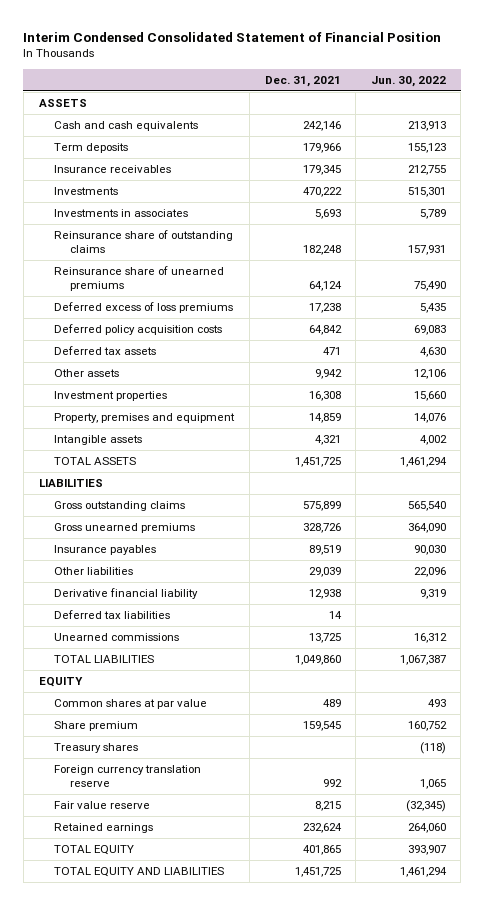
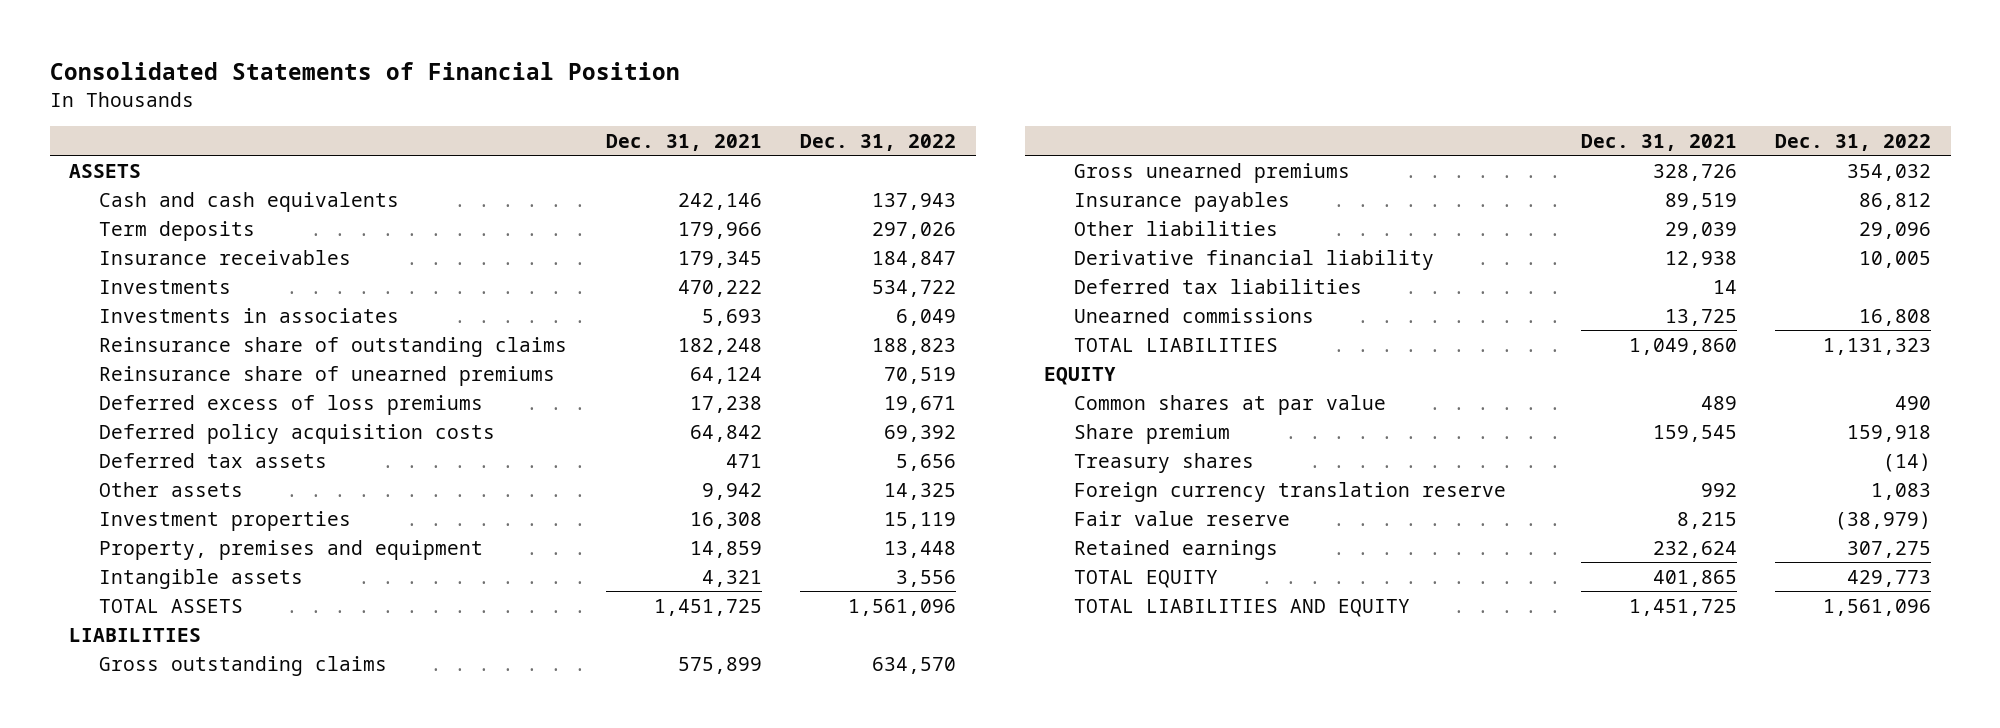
- Interim Condensed Consolidated Statement of Financial Position
+ Consolidated Statements of Financial Position
- | Dec. 31, 2021 | Jun. 30, 2022
+ | Dec. 31, 2021 | Dec. 31, 2022
- TOTAL EQUITY AND LIABILITIES | 1,451,725 | 1,461,294
+ TOTAL LIABILITIES AND EQUITY | 1,451,725 | 1,561,096

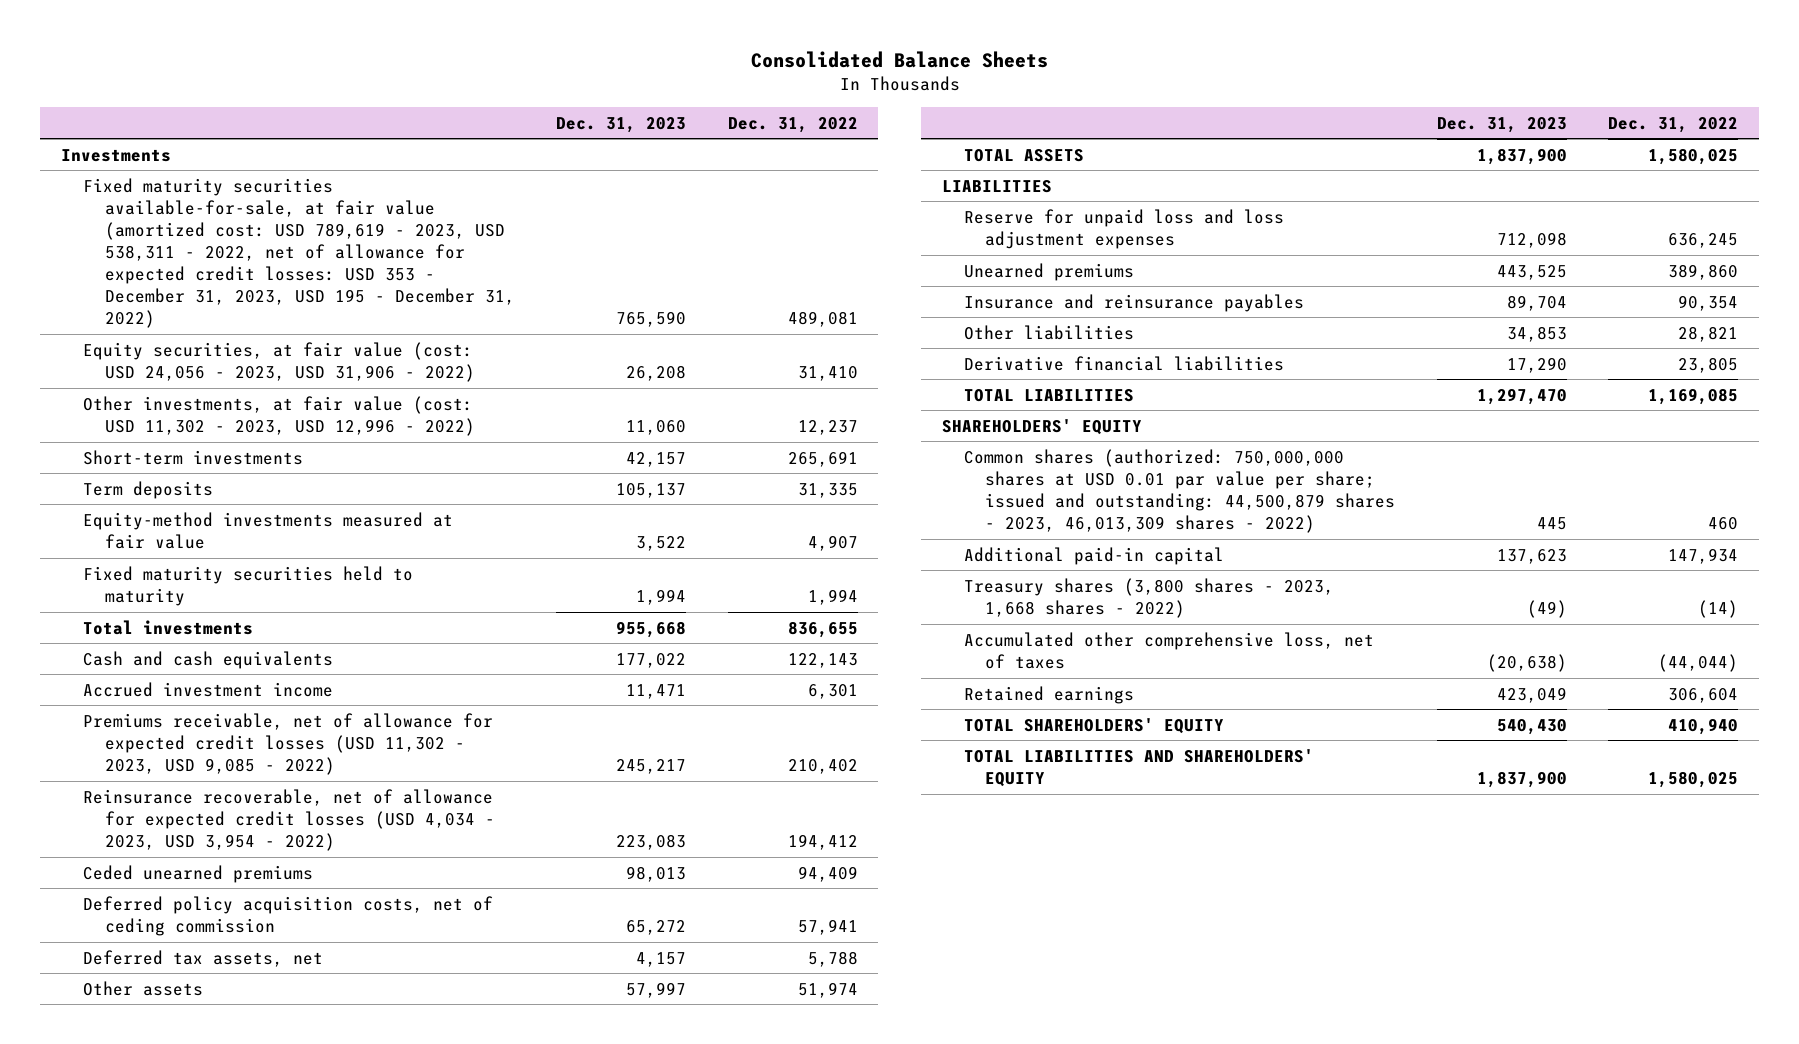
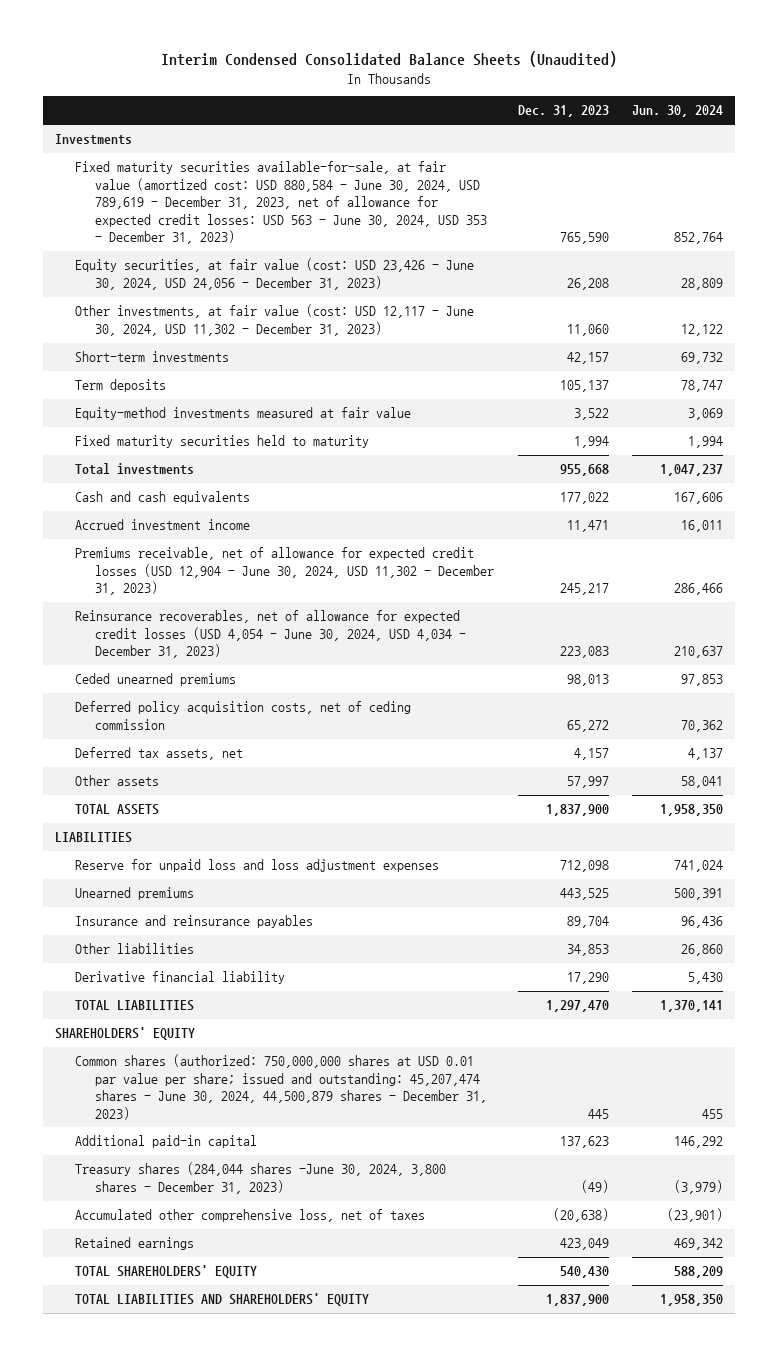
- Consolidated Balance Sheets
+ Interim Condensed Consolidated Balance Sheets (Unaudited)
- | Dec. 31, 2023 | Dec. 31, 2022
+ | Dec. 31, 2023 | Jun. 30, 2024
- Fixed maturity securities available-for-sale, at fair value (amortized cost: USD 789,619 - 2023, USD 538,311 - 2022, net of allowance for expected credit losses: USD 353 - December 31, 2023, USD 195 - December 31, 2022) | 765,590 | 489,081
- Equity securities, at fair value (cost: USD 24,056 - 2023, USD 31,906 - 2022) | 26,208 | 31,410
- Other investments, at fair value (cost: USD 11,302 - 2023, USD 12,996 - 2022) | 11,060 | 12,237
+ Fixed maturity securities available-for-sale, at fair value (amortized cost: USD 880,584 - June 30, 2024, USD 789,619 - December 31, 2023, net of allowance for expected credit losses: USD 563 - June 30, 2024, USD 353 - December 31, 2023) | 765,590 | 852,764
+ Equity securities, at fair value (cost: USD 23,426 - June 30, 2024, USD 24,056 - December 31, 2023) | 26,208 | 28,809
+ Other investments, at fair value (cost: USD 12,117 - June 30, 2024, USD 11,302 - December 31, 2023) | 11,060 | 12,122
- Premiums receivable, net of allowance for expected credit losses (USD 11,302 - 2023, USD 9,085 - 2022) | 245,217 | 210,402
- Reinsurance recoverable, net of allowance for expected credit losses (USD 4,034 - 2023, USD 3,954 - 2022) | 223,083 | 194,412
+ Premiums receivable, net of allowance for expected credit losses (USD 12,904 - June 30, 2024, USD 11,302 - December 31, 2023) | 245,217 | 286,466
+ Reinsurance recoverables, net of allowance for expected credit losses (USD 4,054 - June 30, 2024, USD 4,034 - December 31, 2023) | 223,083 | 210,637
- Derivative financial liabilities | 17,290 | 23,805
+ Derivative financial liability | 17,290 | 5,430
- Common shares (authorized: 750,000,000 shares at USD 0.01 par value per share; issued and outstanding: 44,500,879 shares - 2023, 46,013,309 shares - 2022) | 445 | 460
+ Common shares (authorized: 750,000,000 shares at USD 0.01 par value per share; issued and outstanding: 45,207,474 shares - June 30, 2024, 44,500,879 shares - December 31, 2023) | 445 | 455
- Treasury shares (3,800 shares - 2023, 1,668 shares - 2022) | (49) | (14)
+ Treasury shares (284,044 shares -June 30, 2024, 3,800 shares - December 31, 2023) | (49) | (3,979)

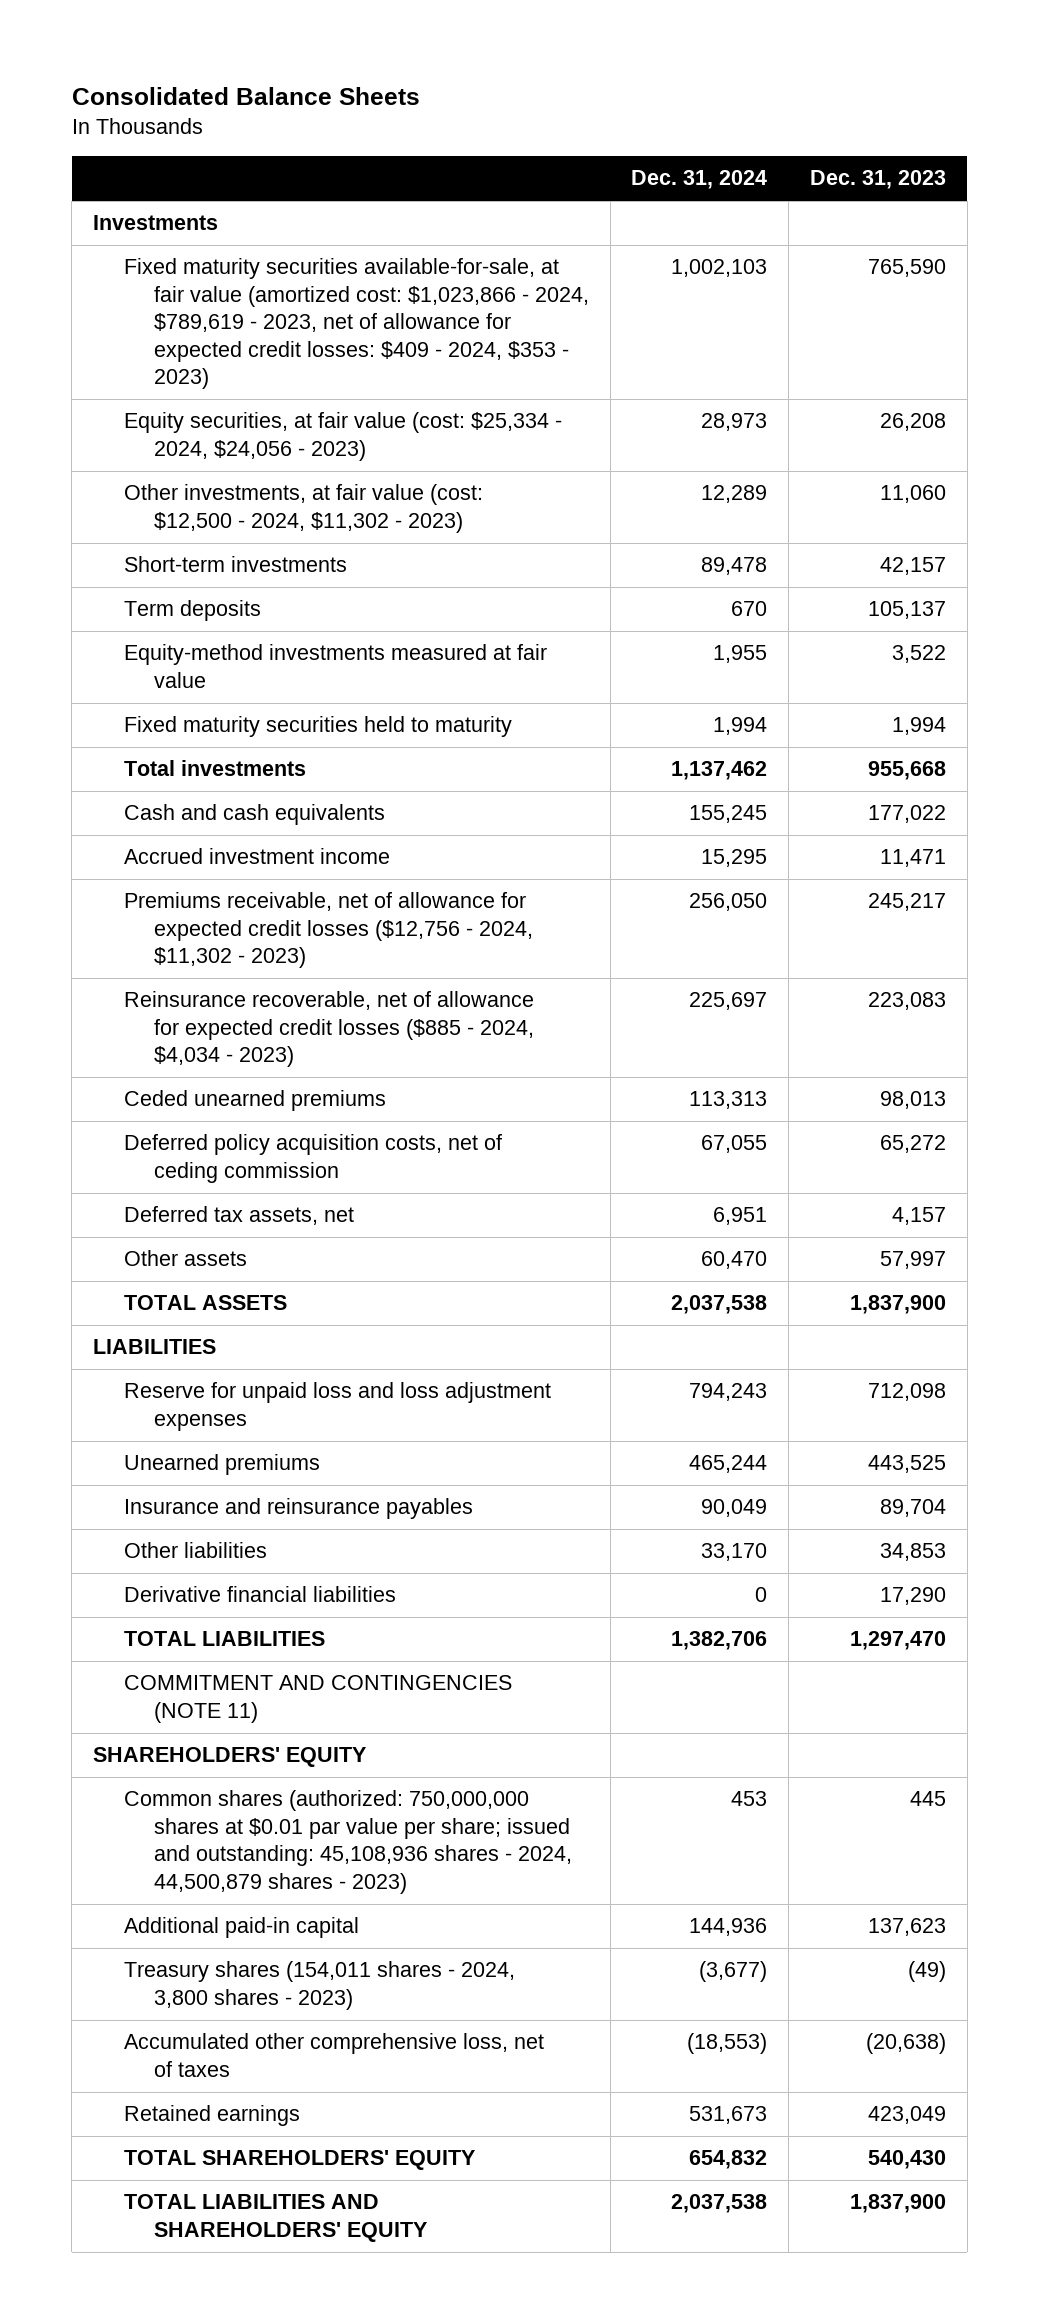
- Interim Condensed Consolidated Balance Sheets (Unaudited)
+ Consolidated Balance Sheets
- | Dec. 31, 2023 | Jun. 30, 2024
+ | Dec. 31, 2024 | Dec. 31, 2023
- Fixed maturity securities available-for-sale, at fair value (amortized cost: USD 880,584 - June 30, 2024, USD 789,619 - December 31, 2023, net of allowance for expected credit losses: USD 563 - June 30, 2024, USD 353 - December 31, 2023) | 765,590 | 852,764
- Equity securities, at fair value (cost: USD 23,426 - June 30, 2024, USD 24,056 - December 31, 2023) | 26,208 | 28,809
- Other investments, at fair value (cost: USD 12,117 - June 30, 2024, USD 11,302 - December 31, 2023) | 11,060 | 12,122
+ Fixed maturity securities available-for-sale, at fair value (amortized cost: $1,023,866 - 2024, $789,619 - 2023, net of allowance for expected credit losses: $409 - 2024, $353 - 2023) | 1,002,103 | 765,590
+ Equity securities, at fair value (cost: $25,334 - 2024, $24,056 - 2023) | 28,973 | 26,208
+ Other investments, at fair value (cost: $12,500 - 2024, $11,302 - 2023) | 12,289 | 11,060
- Premiums receivable, net of allowance for expected credit losses (USD 12,904 - June 30, 2024, USD 11,302 - December 31, 2023) | 245,217 | 286,466
- Reinsurance recoverables, net of allowance for expected credit losses (USD 4,054 - June 30, 2024, USD 4,034 - December 31, 2023) | 223,083 | 210,637
+ Premiums receivable, net of allowance for expected credit losses ($12,756 - 2024, $11,302 - 2023) | 256,050 | 245,217
+ Reinsurance recoverable, net of allowance for expected credit losses ($885 - 2024, $4,034 - 2023) | 225,697 | 223,083
- Derivative financial liability | 17,290 | 5,430
+ Derivative financial liabilities | 0 | 17,290
+ COMMITMENT AND CONTINGENCIES (NOTE 11)
- Common shares (authorized: 750,000,000 shares at USD 0.01 par value per share; issued and outstanding: 45,207,474 shares - June 30, 2024, 44,500,879 shares - December 31, 2023) | 445 | 455
+ Common shares (authorized: 750,000,000 shares at $0.01 par value per share; issued and outstanding: 45,108,936 shares - 2024, 44,500,879 shares - 2023) | 453 | 445
- Treasury shares (284,044 shares -June 30, 2024, 3,800 shares - December 31, 2023) | (49) | (3,979)
+ Treasury shares (154,011 shares - 2024, 3,800 shares - 2023) | (3,677) | (49)

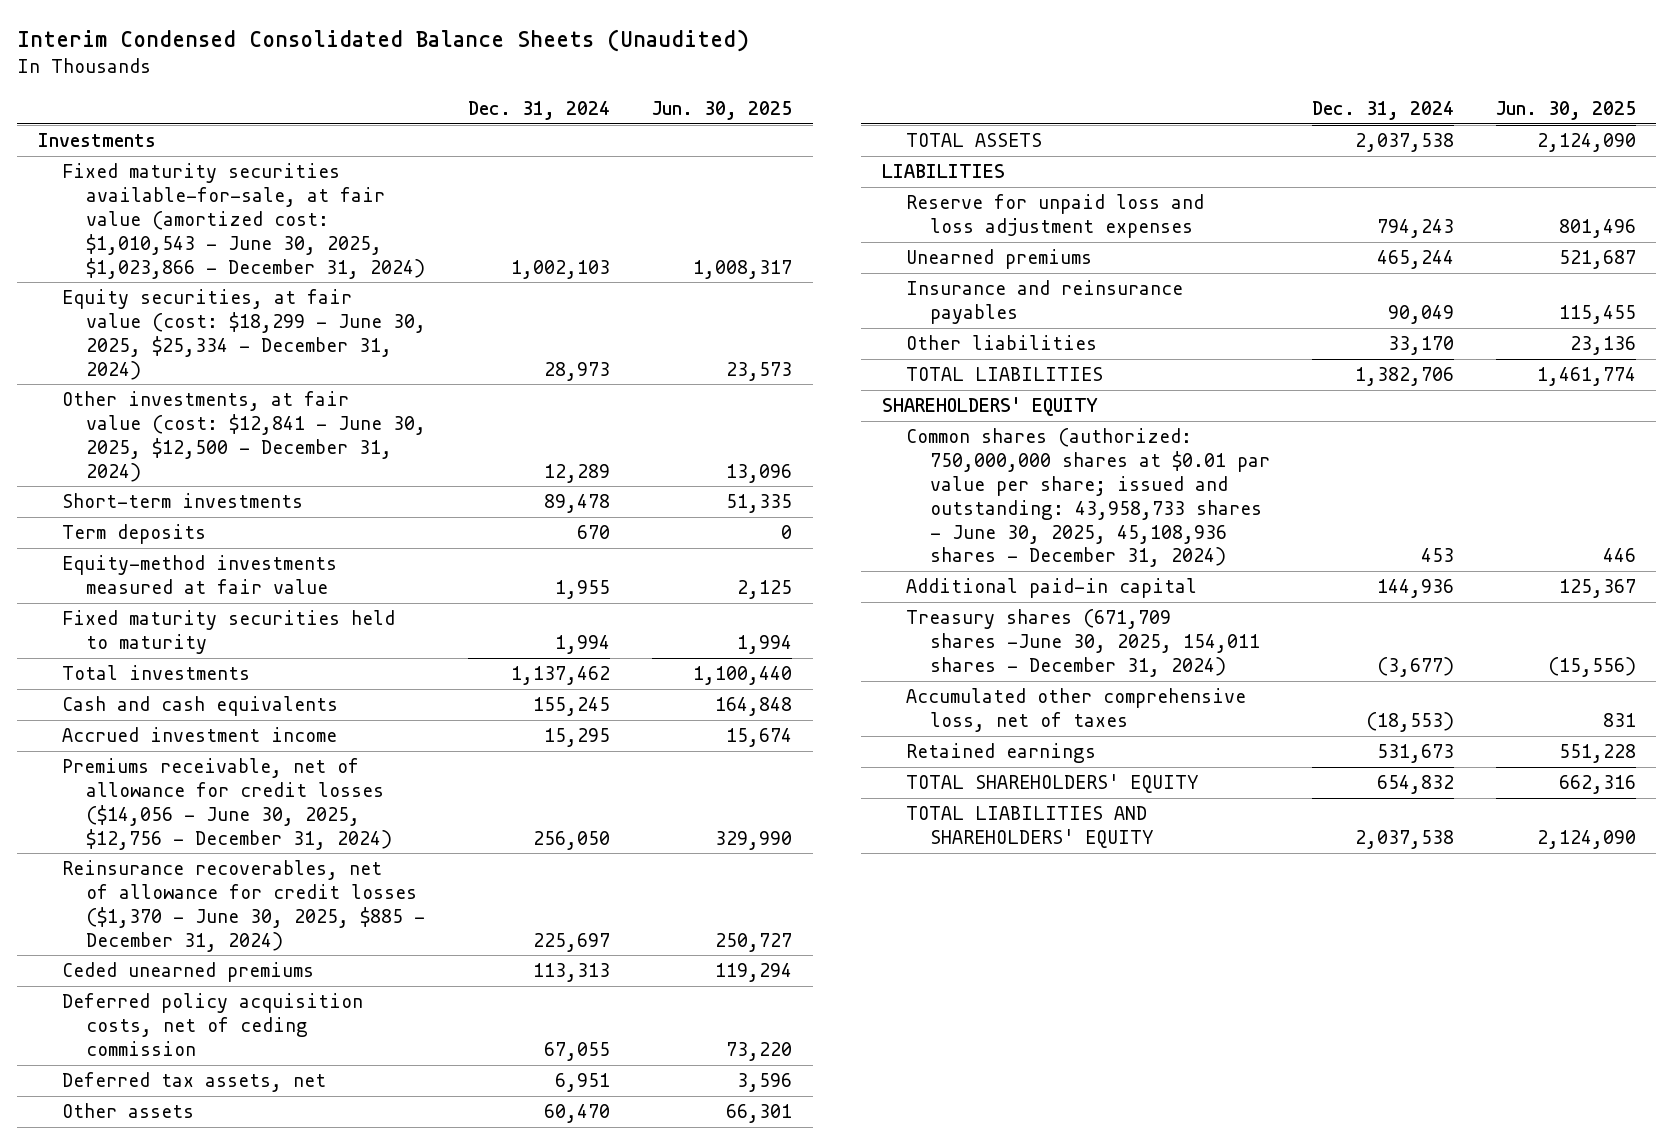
- Consolidated Balance Sheets
+ Interim Condensed Consolidated Balance Sheets (Unaudited)
- | Dec. 31, 2024 | Dec. 31, 2023
+ | Dec. 31, 2024 | Jun. 30, 2025
- Fixed maturity securities available-for-sale, at fair value (amortized cost: $1,023,866 - 2024, $789,619 - 2023, net of allowance for expected credit losses: $409 - 2024, $353 - 2023) | 1,002,103 | 765,590
- Equity securities, at fair value (cost: $25,334 - 2024, $24,056 - 2023) | 28,973 | 26,208
- Other investments, at fair value (cost: $12,500 - 2024, $11,302 - 2023) | 12,289 | 11,060
+ Fixed maturity securities available-for-sale, at fair value (amortized cost: $1,010,543 - June 30, 2025, $1,023,866 - December 31, 2024) | 1,002,103 | 1,008,317
+ Equity securities, at fair value (cost: $18,299 - June 30, 2025, $25,334 - December 31, 2024) | 28,973 | 23,573
+ Other investments, at fair value (cost: $12,841 - June 30, 2025, $12,500 - December 31, 2024) | 12,289 | 13,096
- Premiums receivable, net of allowance for expected credit losses ($12,756 - 2024, $11,302 - 2023) | 256,050 | 245,217
- Reinsurance recoverable, net of allowance for expected credit losses ($885 - 2024, $4,034 - 2023) | 225,697 | 223,083
+ Premiums receivable, net of allowance for credit losses ($14,056 - June 30, 2025, $12,756 - December 31, 2024) | 256,050 | 329,990
+ Reinsurance recoverables, net of allowance for credit losses ($1,370 - June 30, 2025, $885 - December 31, 2024) | 225,697 | 250,727
- Derivative financial liabilities | 0 | 17,290
- COMMITMENT AND CONTINGENCIES (NOTE 11)
- Common shares (authorized: 750,000,000 shares at $0.01 par value per share; issued and outstanding: 45,108,936 shares - 2024, 44,500,879 shares - 2023) | 453 | 445
+ Common shares (authorized: 750,000,000 shares at $0.01 par value per share; issued and outstanding: 43,958,733 shares - June 30, 2025, 45,108,936 shares - December 31, 2024) | 453 | 446
- Treasury shares (154,011 shares - 2024, 3,800 shares - 2023) | (3,677) | (49)
+ Treasury shares (671,709 shares -June 30, 2025, 154,011 shares - December 31, 2024) | (3,677) | (15,556)

